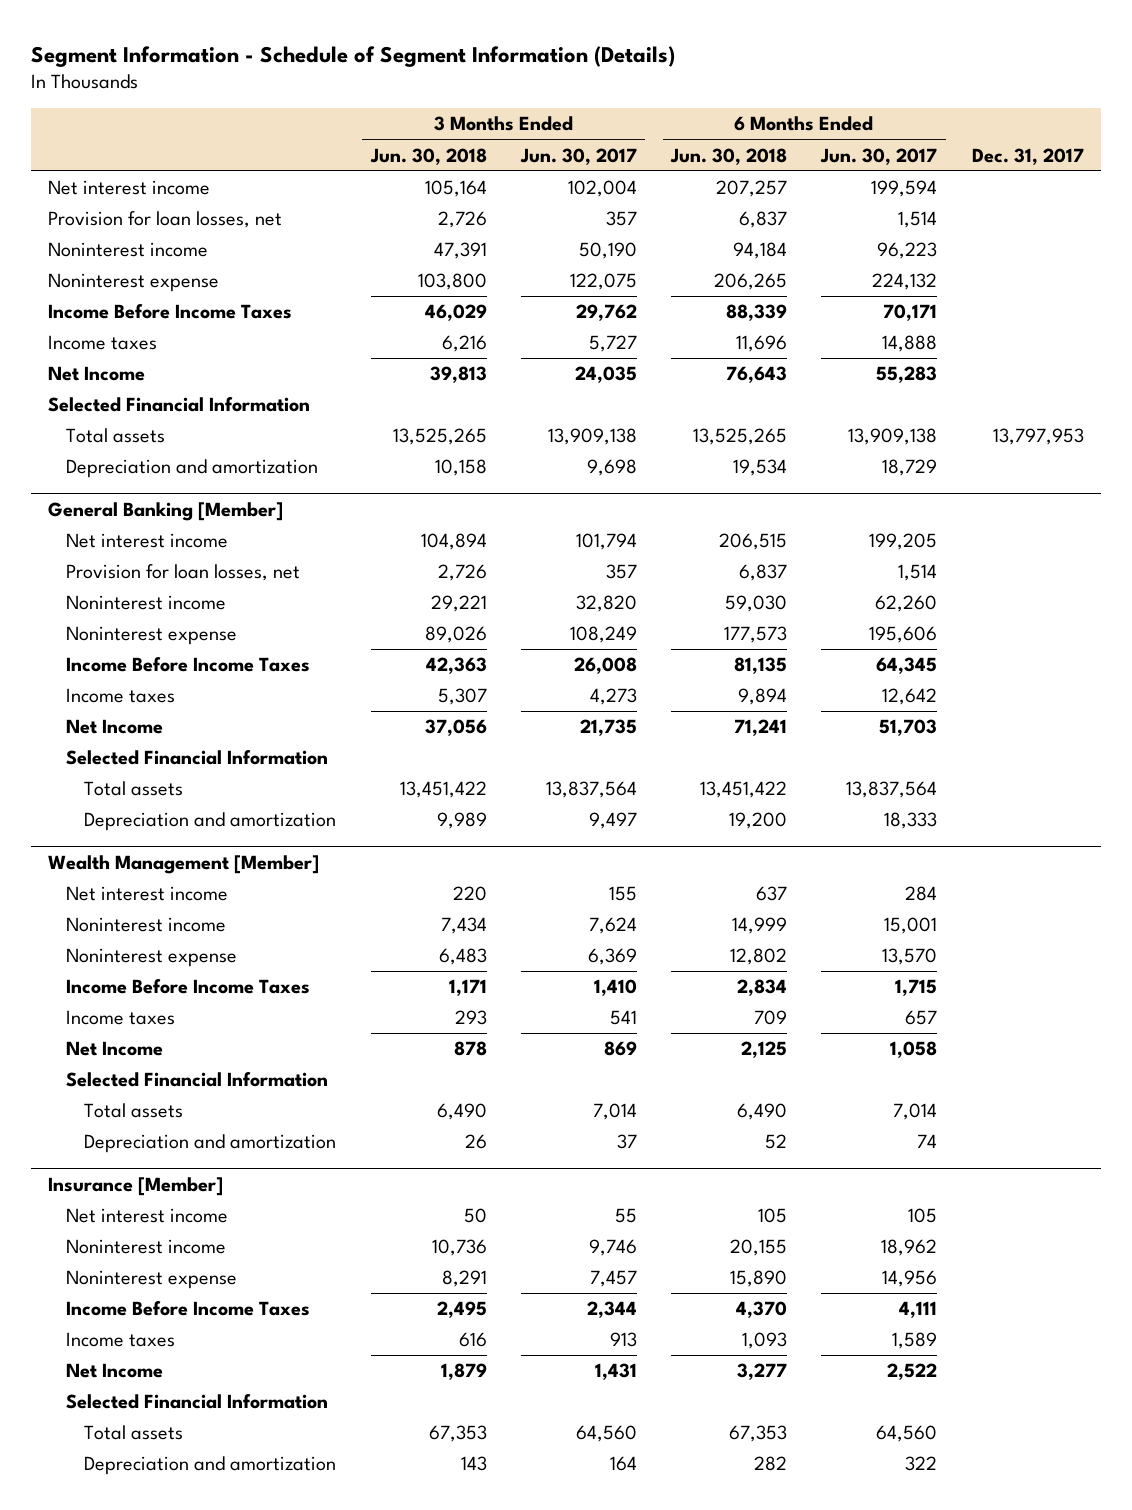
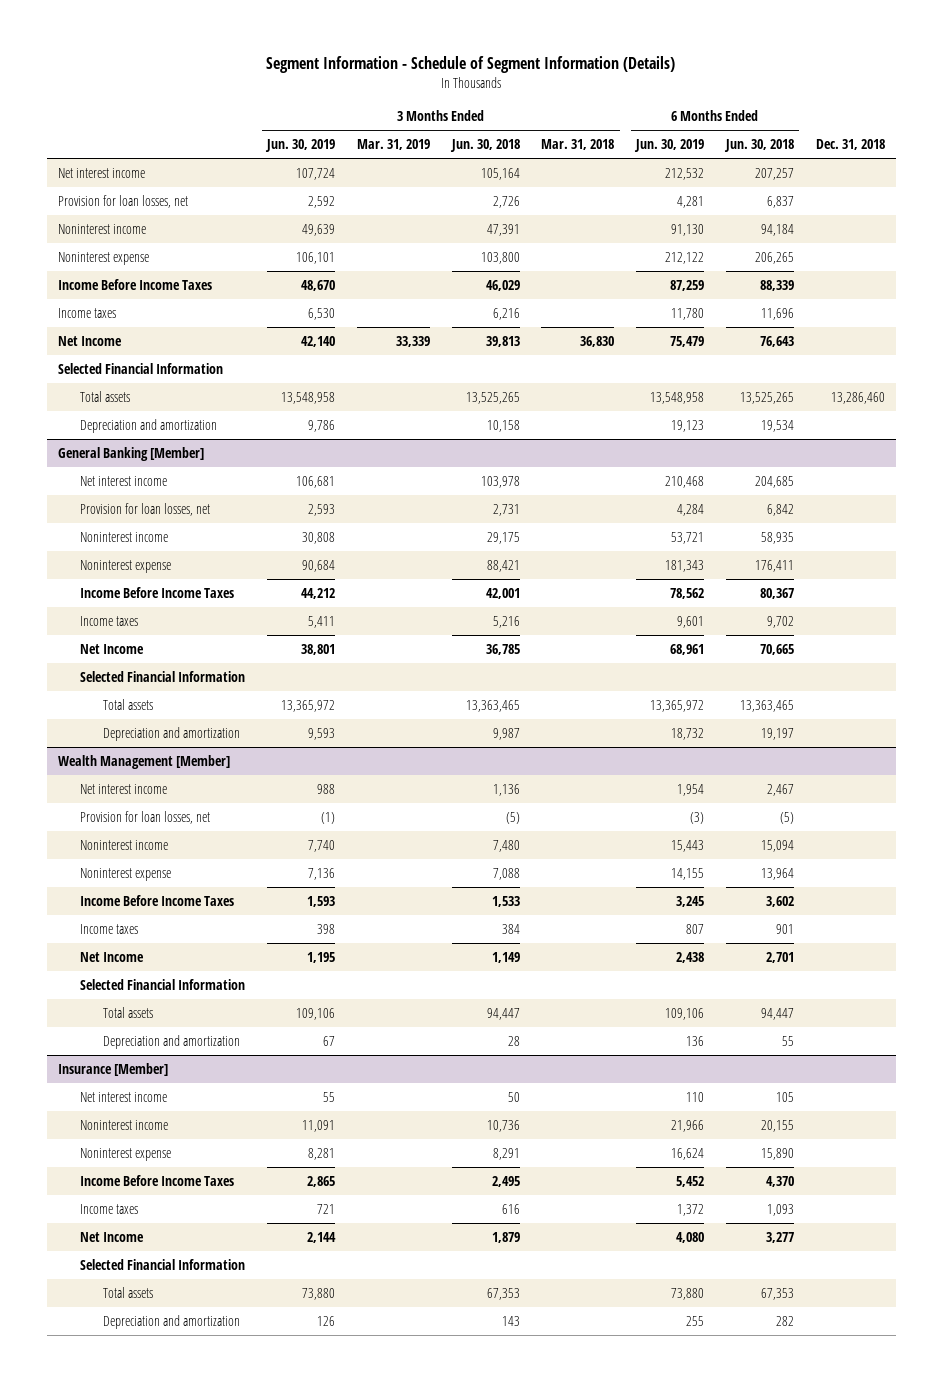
- | 3 Months Ended Jun. 30, 2018 | 3 Months Ended Jun. 30, 2017 | 6 Months Ended Jun. 30, 2018 | 6 Months Ended Jun. 30, 2017 | Dec. 31, 2017
+ | 3 Months Ended Jun. 30, 2019 | 3 Months Ended Mar. 31, 2019 | 3 Months Ended Jun. 30, 2018 | 3 Months Ended Mar. 31, 2018 | 6 Months Ended Jun. 30, 2019 | 6 Months Ended Jun. 30, 2018 | Dec. 31, 2018
@ General Banking [Member]
- Net interest income | 104,894 | 101,794 | 206,515 | 199,205 |
- Provision for loan losses, net | 2,726 | 357 | 6,837 | 1,514 |
- Noninterest income | 29,221 | 32,820 | 59,030 | 62,260 |
- Noninterest expense | 89,026 | 108,249 | 177,573 | 195,606 |
- Income Before Income Taxes | 42,363 | 26,008 | 81,135 | 64,345 |
- Income taxes | 5,307 | 4,273 | 9,894 | 12,642 |
- Net Income | 37,056 | 21,735 | 71,241 | 51,703 |
+ Net interest income | 106,681 | | 103,978 | | 210,468 | 204,685 |
+ Provision for loan losses, net | 2,593 | | 2,731 | | 4,284 | 6,842 |
+ Noninterest income | 30,808 | | 29,175 | | 53,721 | 58,935 |
+ Noninterest expense | 90,684 | | 88,421 | | 181,343 | 176,411 |
+ Income Before Income Taxes | 44,212 | | 42,001 | | 78,562 | 80,367 |
+ Income taxes | 5,411 | | 5,216 | | 9,601 | 9,702 |
+ Net Income | 38,801 | | 36,785 | | 68,961 | 70,665 |
- Total assets | 13,451,422 | 13,837,564 | 13,451,422 | 13,837,564 |
- Depreciation and amortization | 9,989 | 9,497 | 19,200 | 18,333 |
+ Total assets | 13,365,972 | | 13,363,465 | | 13,365,972 | 13,363,465 |
+ Depreciation and amortization | 9,593 | | 9,987 | | 18,732 | 19,197 |
@ Wealth Management [Member]
- Net interest income | 220 | 155 | 637 | 284 |
- Noninterest income | 7,434 | 7,624 | 14,999 | 15,001 |
- Noninterest expense | 6,483 | 6,369 | 12,802 | 13,570 |
- Income Before Income Taxes | 1,171 | 1,410 | 2,834 | 1,715 |
- Income taxes | 293 | 541 | 709 | 657 |
- Net Income | 878 | 869 | 2,125 | 1,058 |
+ Net interest income | 988 | | 1,136 | | 1,954 | 2,467 |
+ Provision for loan losses, net | (1) | | (5) | | (3) | (5) |
+ Noninterest income | 7,740 | | 7,480 | | 15,443 | 15,094 |
+ Noninterest expense | 7,136 | | 7,088 | | 14,155 | 13,964 |
+ Income Before Income Taxes | 1,593 | | 1,533 | | 3,245 | 3,602 |
+ Income taxes | 398 | | 384 | | 807 | 901 |
+ Net Income | 1,195 | | 1,149 | | 2,438 | 2,701 |
- Total assets | 6,490 | 7,014 | 6,490 | 7,014 |
- Depreciation and amortization | 26 | 37 | 52 | 74 |
+ Total assets | 109,106 | | 94,447 | | 109,106 | 94,447 |
+ Depreciation and amortization | 67 | | 28 | | 136 | 55 |

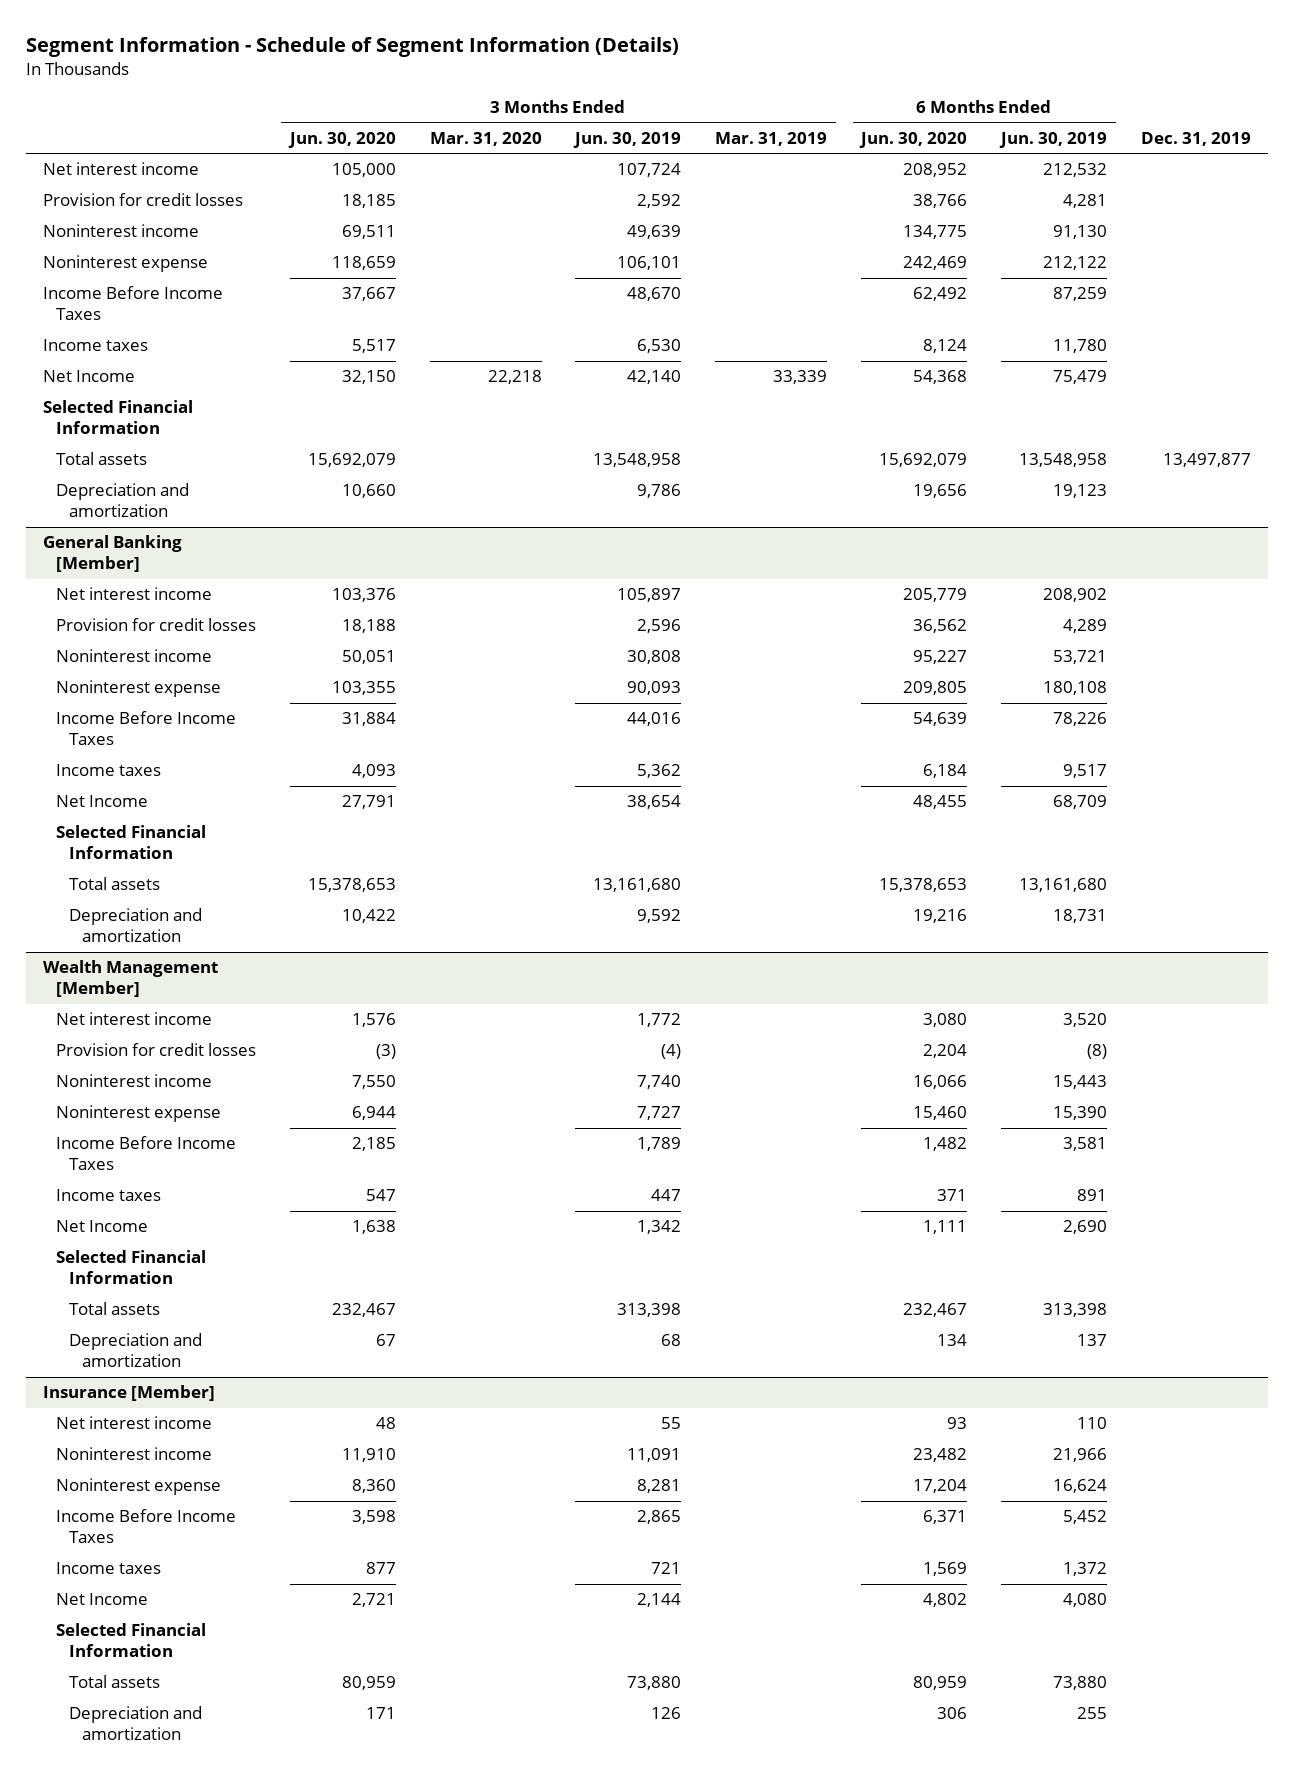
- | 3 Months Ended Jun. 30, 2019 | 3 Months Ended Mar. 31, 2019 | 3 Months Ended Jun. 30, 2018 | 3 Months Ended Mar. 31, 2018 | 6 Months Ended Jun. 30, 2019 | 6 Months Ended Jun. 30, 2018 | Dec. 31, 2018
+ | 3 Months Ended Jun. 30, 2020 | 3 Months Ended Mar. 31, 2020 | 3 Months Ended Jun. 30, 2019 | 3 Months Ended Mar. 31, 2019 | 6 Months Ended Jun. 30, 2020 | 6 Months Ended Jun. 30, 2019 | Dec. 31, 2019
- Provision for loan losses, net | 2,592 | | 2,726 | | 4,281 | 6,837 |
+ Provision for credit losses | 18,185 | | 2,592 | | 38,766 | 4,281 |
@ General Banking [Member]
- Net interest income | 106,681 | | 103,978 | | 210,468 | 204,685 |
- Provision for loan losses, net | 2,593 | | 2,731 | | 4,284 | 6,842 |
+ Net interest income | 103,376 | | 105,897 | | 205,779 | 208,902 |
+ Provision for credit losses | 18,188 | | 2,596 | | 36,562 | 4,289 |
- Noninterest expense | 90,684 | | 88,421 | | 181,343 | 176,411 |
- Income Before Income Taxes | 44,212 | | 42,001 | | 78,562 | 80,367 |
- Income taxes | 5,411 | | 5,216 | | 9,601 | 9,702 |
- Net Income | 38,801 | | 36,785 | | 68,961 | 70,665 |
+ Noninterest expense | 103,355 | | 90,093 | | 209,805 | 180,108 |
+ Income Before Income Taxes | 31,884 | | 44,016 | | 54,639 | 78,226 |
+ Income taxes | 4,093 | | 5,362 | | 6,184 | 9,517 |
+ Net Income | 27,791 | | 38,654 | | 48,455 | 68,709 |
- Total assets | 13,365,972 | | 13,363,465 | | 13,365,972 | 13,363,465 |
- Depreciation and amortization | 9,593 | | 9,987 | | 18,732 | 19,197 |
+ Total assets | 15,378,653 | | 13,161,680 | | 15,378,653 | 13,161,680 |
+ Depreciation and amortization | 10,422 | | 9,592 | | 19,216 | 18,731 |
@ Wealth Management [Member]
- Net interest income | 988 | | 1,136 | | 1,954 | 2,467 |
- Provision for loan losses, net | (1) | | (5) | | (3) | (5) |
+ Net interest income | 1,576 | | 1,772 | | 3,080 | 3,520 |
+ Provision for credit losses | (3) | | (4) | | 2,204 | (8) |
- Noninterest expense | 7,136 | | 7,088 | | 14,155 | 13,964 |
- Income Before Income Taxes | 1,593 | | 1,533 | | 3,245 | 3,602 |
- Income taxes | 398 | | 384 | | 807 | 901 |
- Net Income | 1,195 | | 1,149 | | 2,438 | 2,701 |
+ Noninterest expense | 6,944 | | 7,727 | | 15,460 | 15,390 |
+ Income Before Income Taxes | 2,185 | | 1,789 | | 1,482 | 3,581 |
+ Income taxes | 547 | | 447 | | 371 | 891 |
+ Net Income | 1,638 | | 1,342 | | 1,111 | 2,690 |
- Total assets | 109,106 | | 94,447 | | 109,106 | 94,447 |
- Depreciation and amortization | 67 | | 28 | | 136 | 55 |
+ Total assets | 232,467 | | 313,398 | | 232,467 | 313,398 |
+ Depreciation and amortization | 67 | | 68 | | 134 | 137 |

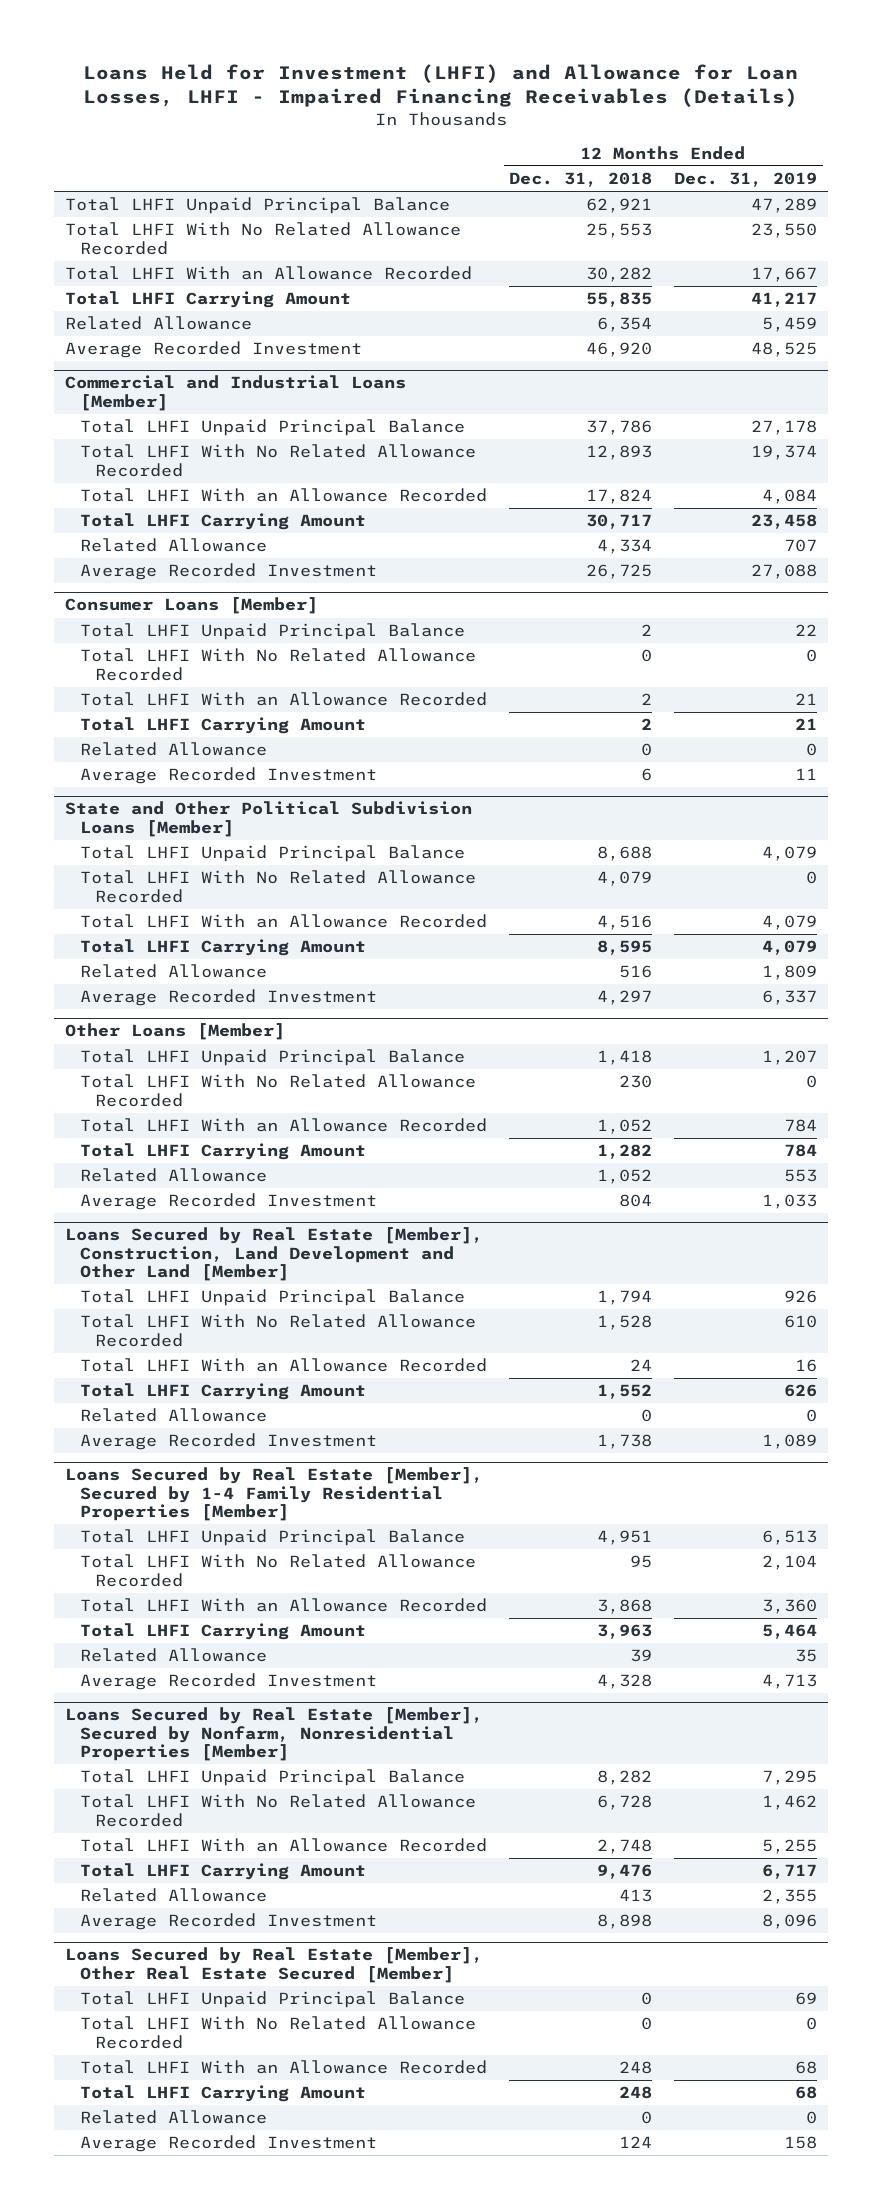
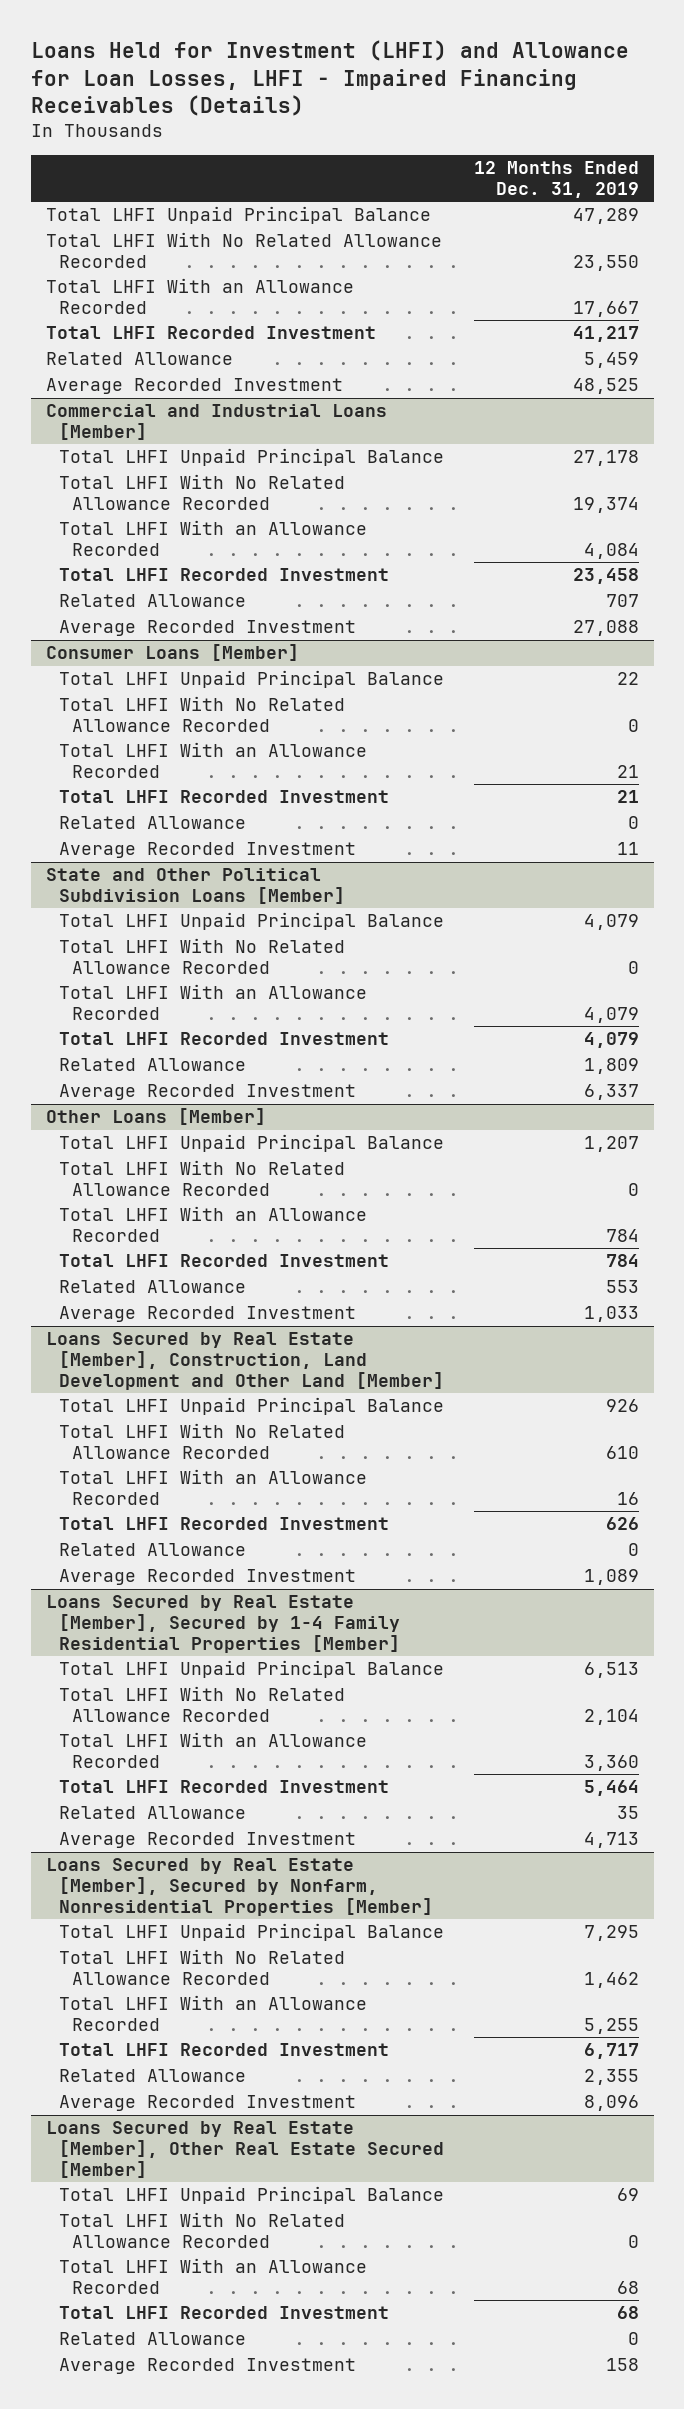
- | 12 Months Ended Dec. 31, 2018 | 12 Months Ended Dec. 31, 2019
+ | 12 Months Ended Dec. 31, 2019
- Total LHFI Carrying Amount | 55,835 | 41,217
+ Total LHFI Recorded Investment | 41,217
@ Commercial and Industrial Loans [Member]
- Total LHFI Carrying Amount | 30,717 | 23,458
+ Total LHFI Recorded Investment | 23,458
@ Consumer Loans [Member]
- Total LHFI Carrying Amount | 2 | 21
+ Total LHFI Recorded Investment | 21
@ State and Other Political Subdivision Loans [Member]
- Total LHFI Carrying Amount | 8,595 | 4,079
+ Total LHFI Recorded Investment | 4,079
@ Other Loans [Member]
- Total LHFI Carrying Amount | 1,282 | 784
+ Total LHFI Recorded Investment | 784
@ Loans Secured by Real Estate [Member], Construction, Land Development and Other Land [Member]
- Total LHFI Carrying Amount | 1,552 | 626
+ Total LHFI Recorded Investment | 626
@ Loans Secured by Real Estate [Member], Secured by 1-4 Family Residential Properties [Member]
- Total LHFI Carrying Amount | 3,963 | 5,464
+ Total LHFI Recorded Investment | 5,464
@ Loans Secured by Real Estate [Member], Secured by Nonfarm, Nonresidential Properties [Member]
- Total LHFI Carrying Amount | 9,476 | 6,717
+ Total LHFI Recorded Investment | 6,717
@ Loans Secured by Real Estate [Member], Other Real Estate Secured [Member]
- Total LHFI Carrying Amount | 248 | 68
+ Total LHFI Recorded Investment | 68

